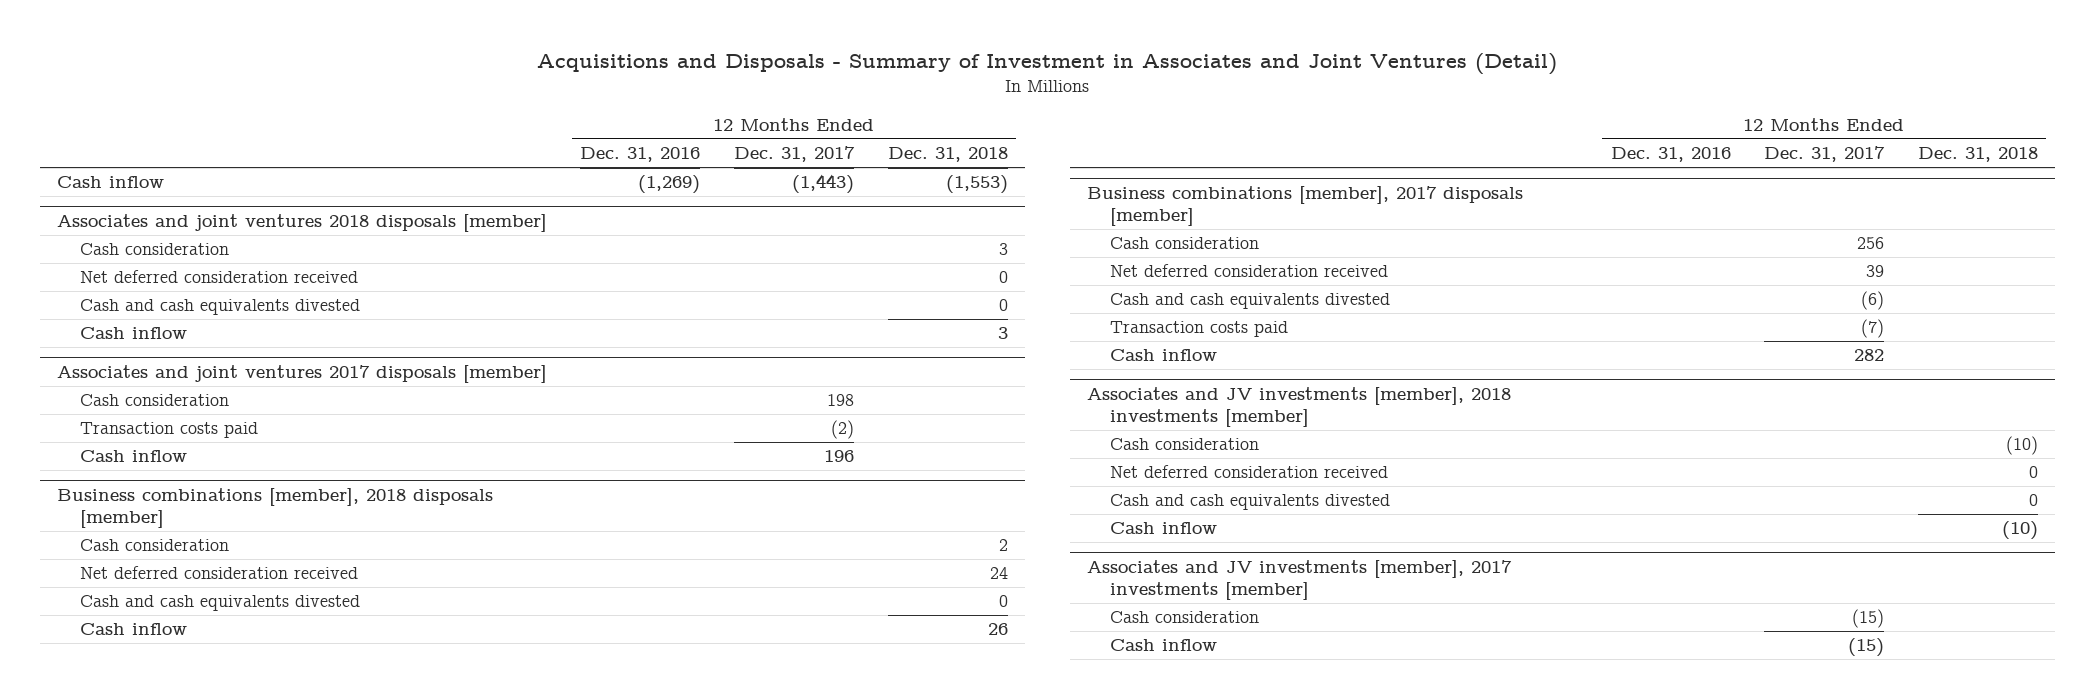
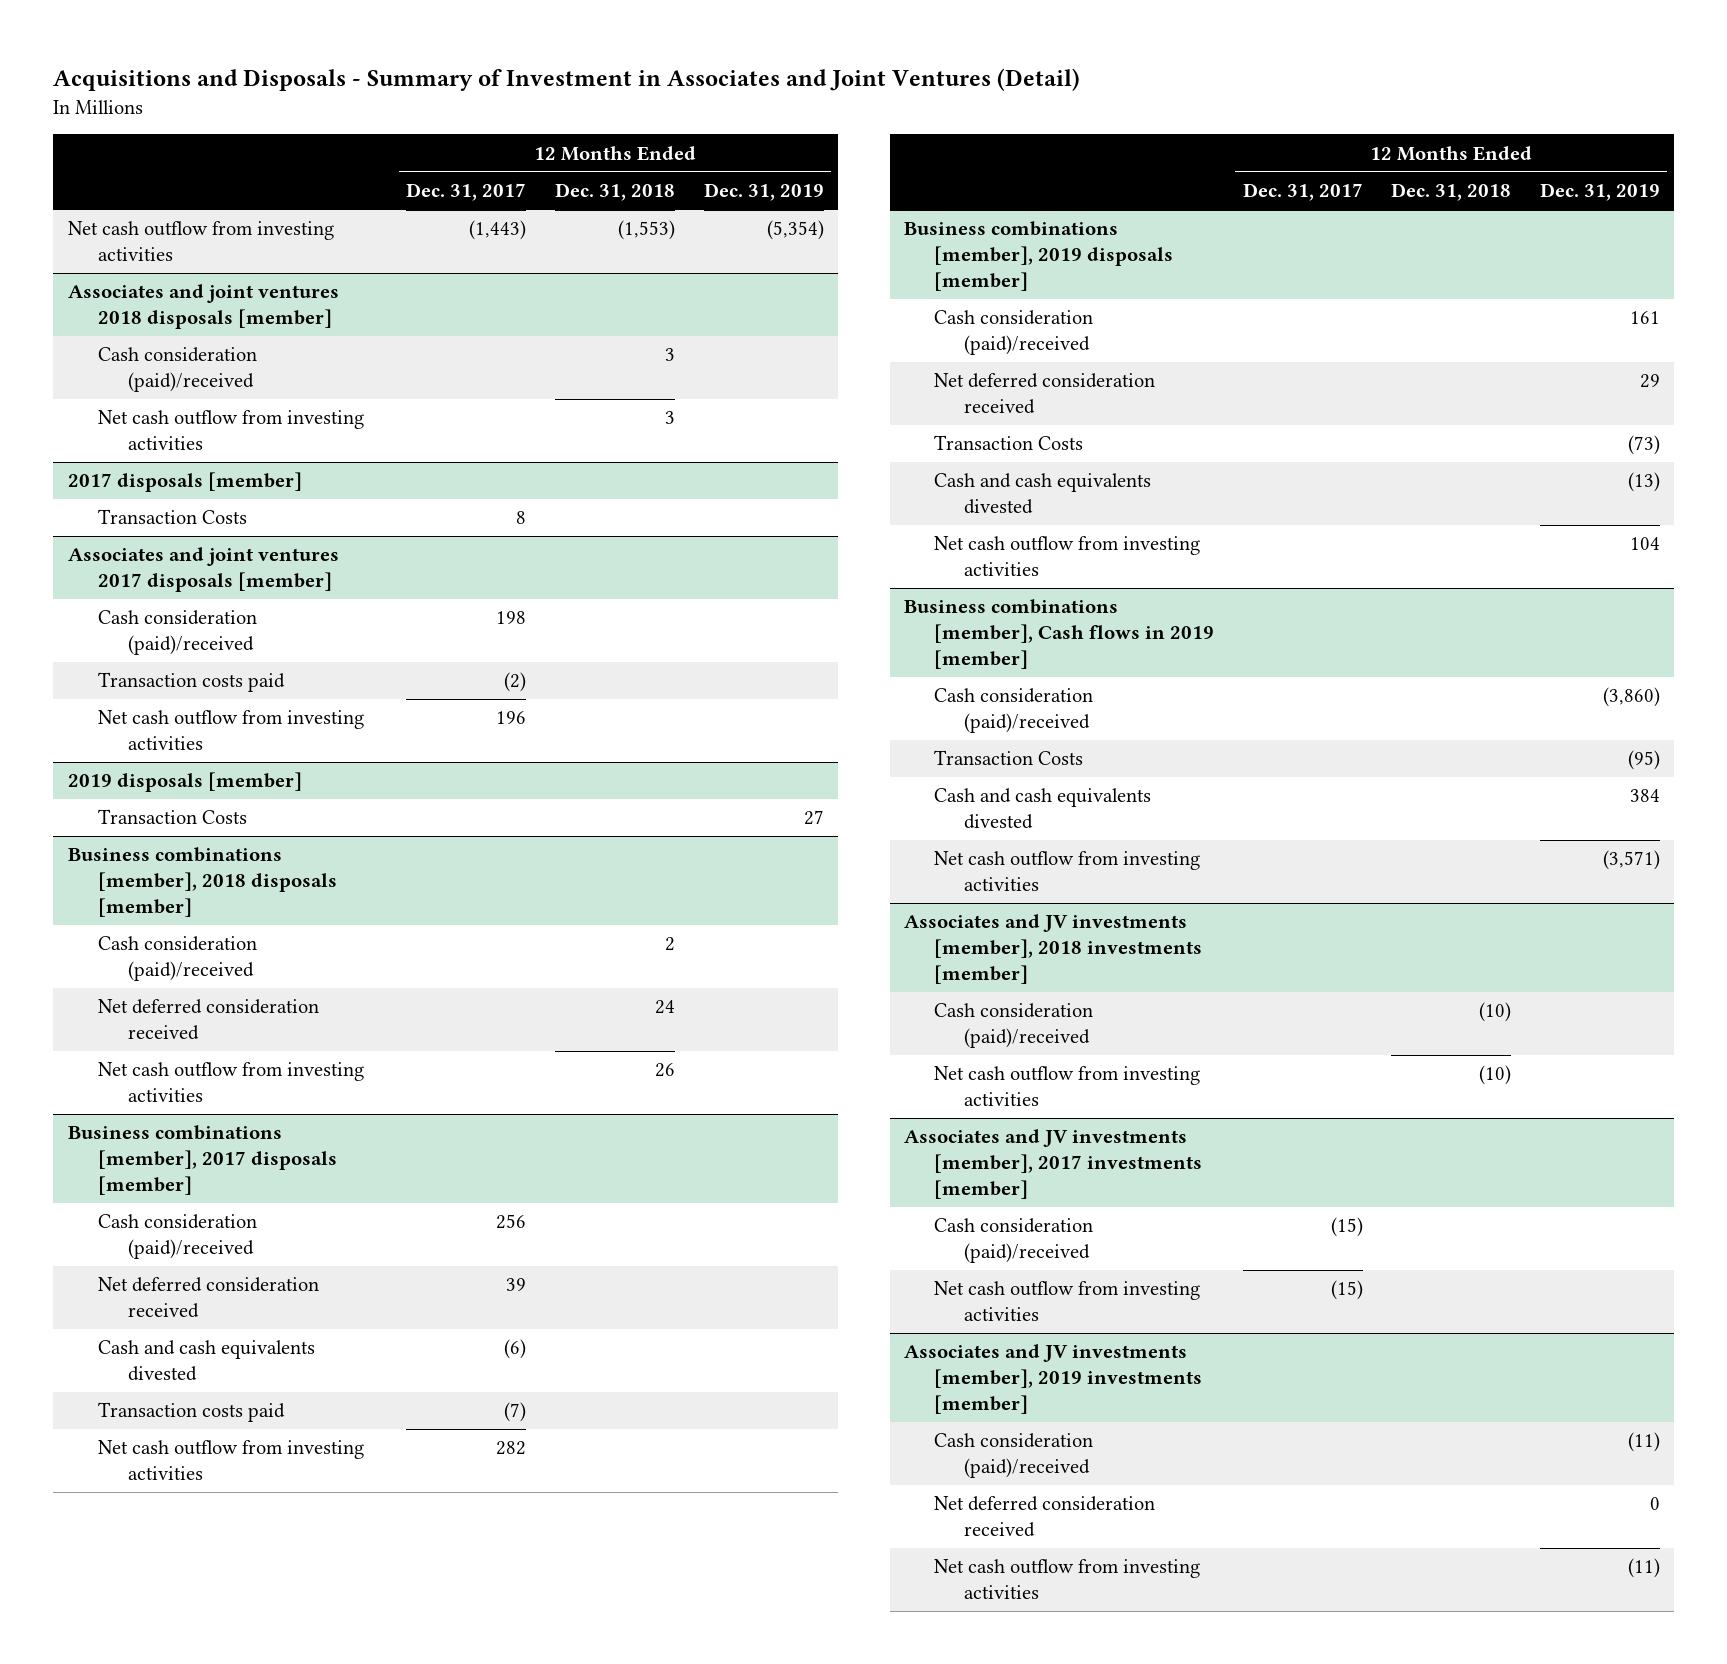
- | 12 Months Ended Dec. 31, 2016 | 12 Months Ended Dec. 31, 2017 | 12 Months Ended Dec. 31, 2018
+ | 12 Months Ended Dec. 31, 2017 | 12 Months Ended Dec. 31, 2018 | 12 Months Ended Dec. 31, 2019
- Cash inflow | (1,269) | (1,443) | (1,553)
+ Net cash outflow from investing activities | (1,443) | (1,553) | (5,354)
@ Associates and joint ventures 2018 disposals [member]
- Cash consideration | | | 3
- Net deferred consideration received | | | 0
- Cash and cash equivalents divested | | | 0
- Cash inflow | | | 3
+ Cash consideration (paid)/received | | 3 |
+ Net cash outflow from investing activities | | 3 |
+ 2017 disposals [member]
+ Transaction Costs | 8 | |
@ Associates and joint ventures 2017 disposals [member]
- Cash consideration | | 198 |
+ Cash consideration (paid)/received | 198 | |
- Cash inflow | | 196 |
+ Net cash outflow from investing activities | 196 | |
+ 2019 disposals [member]
+ Transaction Costs | | | 27
@ Business combinations [member], 2018 disposals [member]
- Cash consideration | | | 2
+ Cash consideration (paid)/received | | 2 |
- Cash and cash equivalents divested | | | 0
- Cash inflow | | | 26
+ Net cash outflow from investing activities | | 26 |
@ Business combinations [member], 2017 disposals [member]
- Cash consideration | | 256 |
+ Cash consideration (paid)/received | 256 | |
- Cash inflow | | 282 |
+ Net cash outflow from investing activities | 282 | |
+ Business combinations [member], 2019 disposals [member]
+ Cash consideration (paid)/received | | | 161
+ Net deferred consideration received | | | 29
+ Transaction Costs | | | (73)
+ Cash and cash equivalents divested | | | (13)
+ Net cash outflow from investing activities | | | 104
+ Business combinations [member], Cash flows in 2019 [member]
+ Cash consideration (paid)/received | | | (3,860)
+ Transaction Costs | | | (95)
+ Cash and cash equivalents divested | | | 384
+ Net cash outflow from investing activities | | | (3,571)
@ Associates and JV investments [member], 2018 investments [member]
- Cash consideration | | | (10)
- Net deferred consideration received | | | 0
- Cash and cash equivalents divested | | | 0
- Cash inflow | | | (10)
+ Cash consideration (paid)/received | | (10) |
+ Net cash outflow from investing activities | | (10) |
@ Associates and JV investments [member], 2017 investments [member]
- Cash consideration | | (15) |
- Cash inflow | | (15) |
+ Cash consideration (paid)/received | (15) | |
+ Net cash outflow from investing activities | (15) | |
+ Associates and JV investments [member], 2019 investments [member]
+ Cash consideration (paid)/received | | | (11)
+ Net deferred consideration received | | | 0
+ Net cash outflow from investing activities | | | (11)

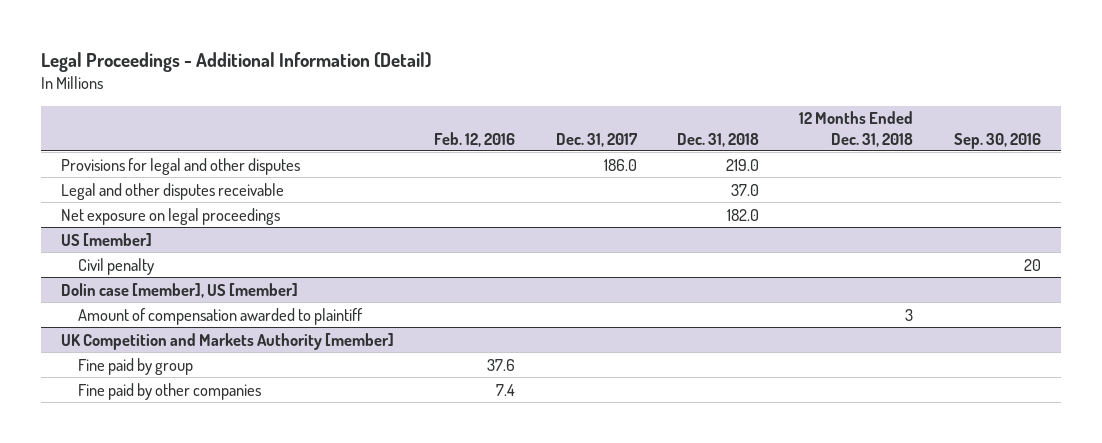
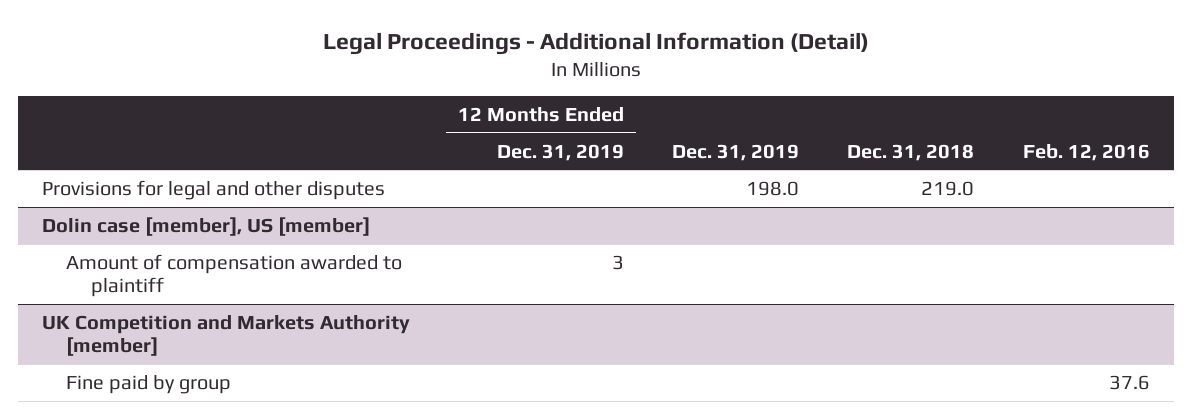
- | Feb. 12, 2016 | Dec. 31, 2017 | Dec. 31, 2018 | 12 Months Ended Dec. 31, 2018 | Sep. 30, 2016
+ | 12 Months Ended Dec. 31, 2019 | Dec. 31, 2019 | Dec. 31, 2018 | Feb. 12, 2016
- Legal and other disputes receivable | | | 37.0 | |
- Net exposure on legal proceedings | | | 182.0 | |
- US [member]
- Civil penalty | | | | | 20
@ UK Competition and Markets Authority [member]
- Fine paid by other companies | 7.4 | | | |

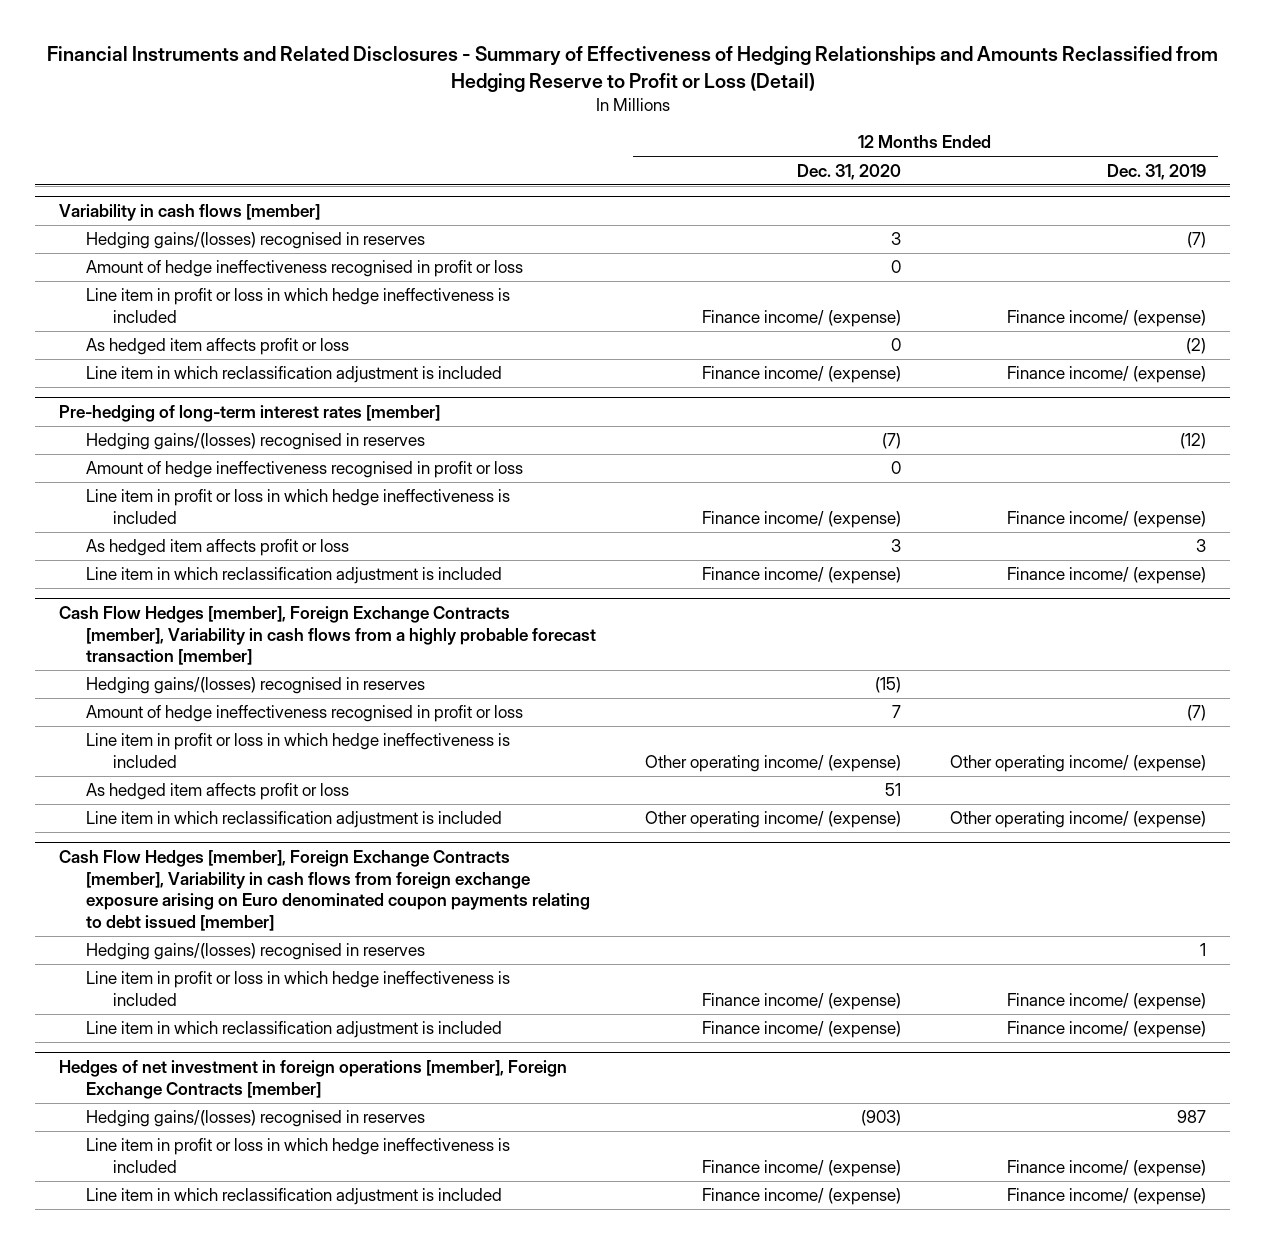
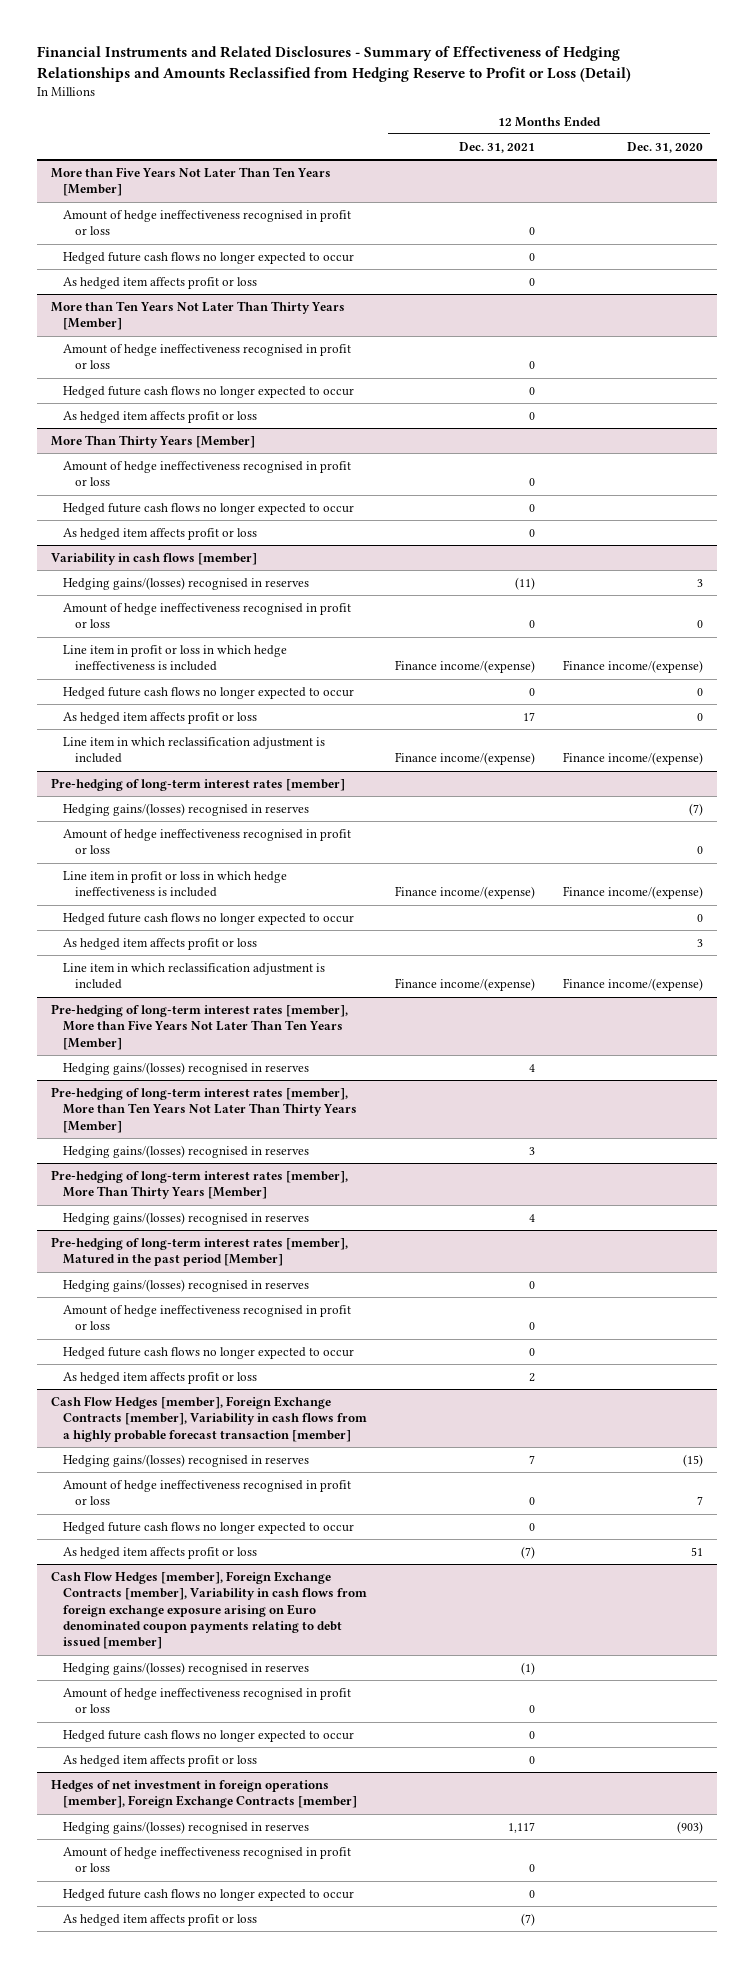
- | 12 Months Ended Dec. 31, 2020 | 12 Months Ended Dec. 31, 2019
+ | 12 Months Ended Dec. 31, 2021 | 12 Months Ended Dec. 31, 2020
+ More than Five Years Not Later Than Ten Years [Member]
+ Amount of hedge ineffectiveness recognised in profit or loss | 0 |
+ Hedged future cash flows no longer expected to occur | 0 |
+ As hedged item affects profit or loss | 0 |
+ More than Ten Years Not Later Than Thirty Years [Member]
+ Amount of hedge ineffectiveness recognised in profit or loss | 0 |
+ Hedged future cash flows no longer expected to occur | 0 |
+ As hedged item affects profit or loss | 0 |
+ More Than Thirty Years [Member]
+ Amount of hedge ineffectiveness recognised in profit or loss | 0 |
+ Hedged future cash flows no longer expected to occur | 0 |
+ As hedged item affects profit or loss | 0 |
@ Variability in cash flows [member]
- Line item in profit or loss in which hedge ineffectiveness is included | Finance income/ (expense) | Finance income/ (expense)
+ Line item in profit or loss in which hedge ineffectiveness is included | Finance income/(expense) | Finance income/(expense)
+ Hedged future cash flows no longer expected to occur | 0 | 0
- Line item in which reclassification adjustment is included | Finance income/ (expense) | Finance income/ (expense)
+ Line item in which reclassification adjustment is included | Finance income/(expense) | Finance income/(expense)
@ Pre-hedging of long-term interest rates [member]
- Line item in profit or loss in which hedge ineffectiveness is included | Finance income/ (expense) | Finance income/ (expense)
+ Line item in profit or loss in which hedge ineffectiveness is included | Finance income/(expense) | Finance income/(expense)
+ Hedged future cash flows no longer expected to occur | | 0
- Line item in which reclassification adjustment is included | Finance income/ (expense) | Finance income/ (expense)
+ Line item in which reclassification adjustment is included | Finance income/(expense) | Finance income/(expense)
+ Pre-hedging of long-term interest rates [member], More than Five Years Not Later Than Ten Years [Member]
+ Hedging gains/(losses) recognised in reserves | 4 |
+ Pre-hedging of long-term interest rates [member], More than Ten Years Not Later Than Thirty Years [Member]
+ Hedging gains/(losses) recognised in reserves | 3 |
+ Pre-hedging of long-term interest rates [member], More Than Thirty Years [Member]
+ Hedging gains/(losses) recognised in reserves | 4 |
+ Pre-hedging of long-term interest rates [member], Matured in the past period [Member]
+ Hedging gains/(losses) recognised in reserves | 0 |
+ Amount of hedge ineffectiveness recognised in profit or loss | 0 |
+ Hedged future cash flows no longer expected to occur | 0 |
+ As hedged item affects profit or loss | 2 |
@ Cash Flow Hedges [member], Foreign Exchange Contracts [member], Variability in cash flows from a highly probable forecast transaction [member]
- Line item in profit or loss in which hedge ineffectiveness is included | Other operating income/ (expense) | Other operating income/ (expense)
+ Hedged future cash flows no longer expected to occur | 0 |
- Line item in which reclassification adjustment is included | Other operating income/ (expense) | Other operating income/ (expense)
@ Cash Flow Hedges [member], Foreign Exchange Contracts [member], Variability in cash flows from foreign exchange exposure arising on Euro denominated coupon payments relating to debt issued [member]
- Line item in profit or loss in which hedge ineffectiveness is included | Finance income/ (expense) | Finance income/ (expense)
- Line item in which reclassification adjustment is included | Finance income/ (expense) | Finance income/ (expense)
+ Amount of hedge ineffectiveness recognised in profit or loss | 0 |
+ Hedged future cash flows no longer expected to occur | 0 |
+ As hedged item affects profit or loss | 0 |
@ Hedges of net investment in foreign operations [member], Foreign Exchange Contracts [member]
- Line item in profit or loss in which hedge ineffectiveness is included | Finance income/ (expense) | Finance income/ (expense)
- Line item in which reclassification adjustment is included | Finance income/ (expense) | Finance income/ (expense)
+ Amount of hedge ineffectiveness recognised in profit or loss | 0 |
+ Hedged future cash flows no longer expected to occur | 0 |
+ As hedged item affects profit or loss | (7) |

